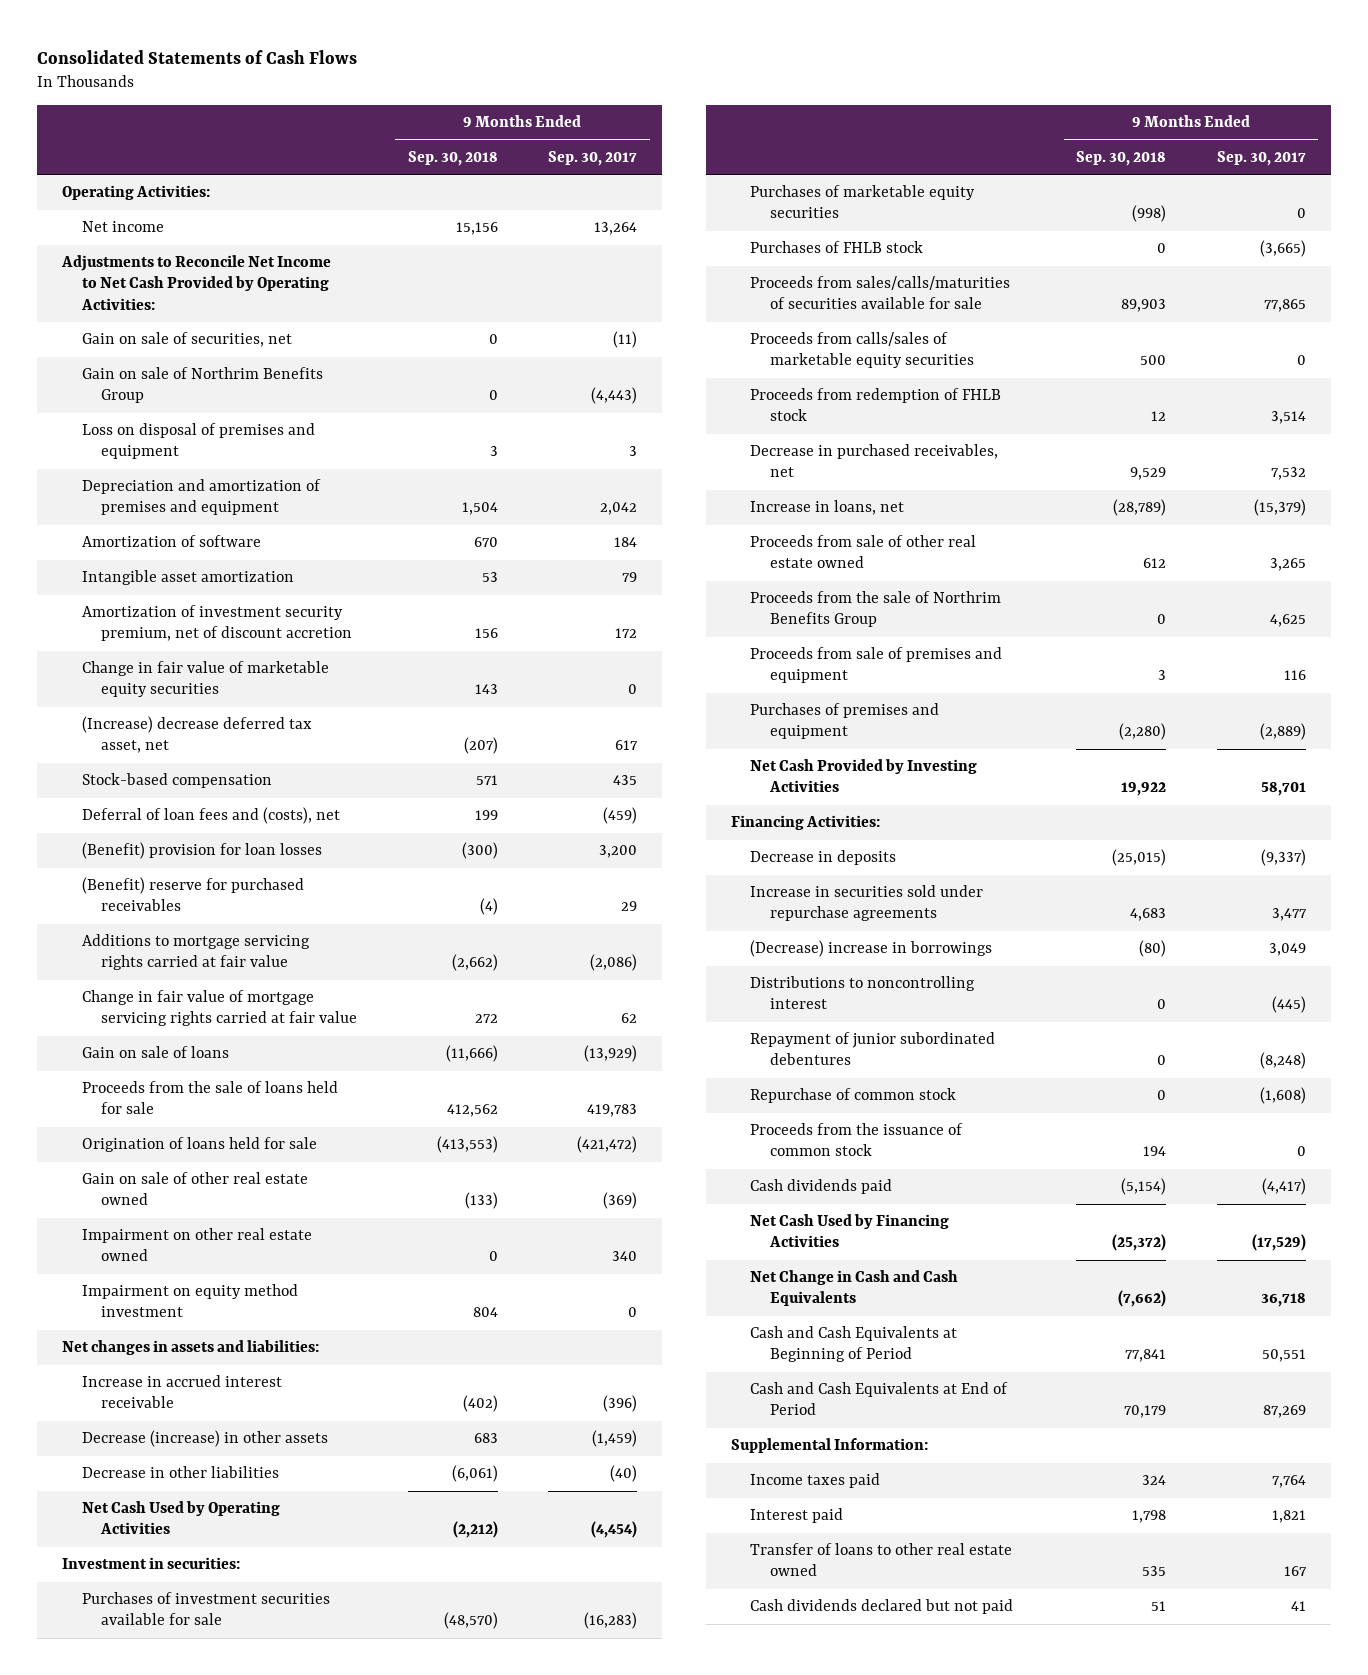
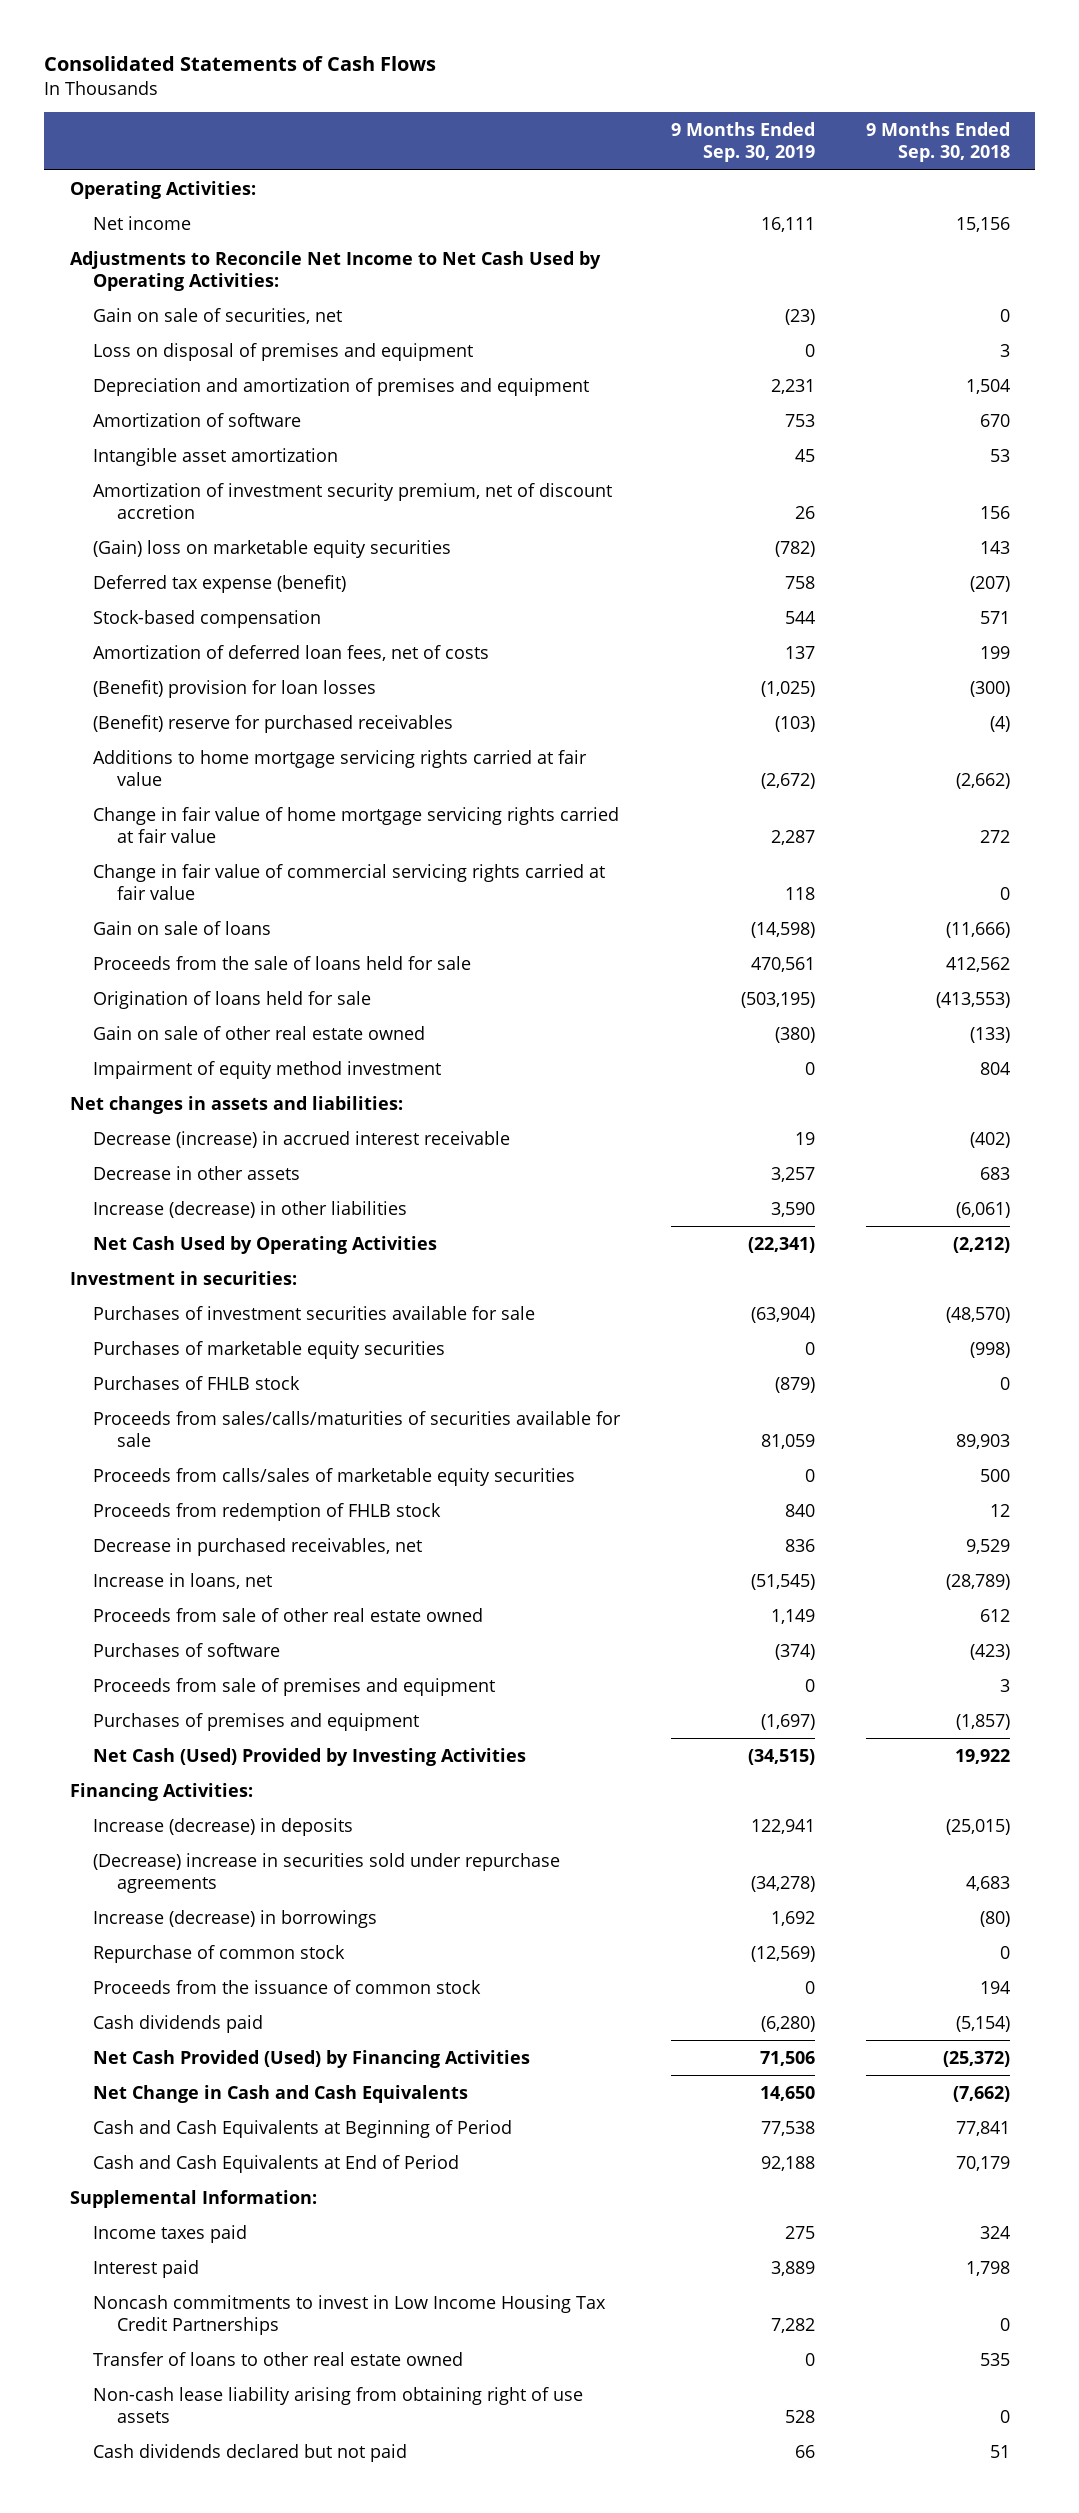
- | 9 Months Ended Sep. 30, 2018 | 9 Months Ended Sep. 30, 2017
+ | 9 Months Ended Sep. 30, 2019 | 9 Months Ended Sep. 30, 2018
- Adjustments to Reconcile Net Income to Net Cash Provided by Operating Activities:
+ Adjustments to Reconcile Net Income to Net Cash Used by Operating Activities:
- Gain on sale of Northrim Benefits Group | 0 | (4,443)
- Change in fair value of marketable equity securities | 143 | 0
- (Increase) decrease deferred tax asset, net | (207) | 617
+ (Gain) loss on marketable equity securities | (782) | 143
+ Deferred tax expense (benefit) | 758 | (207)
- Deferral of loan fees and (costs), net | 199 | (459)
+ Amortization of deferred loan fees, net of costs | 137 | 199
- Additions to mortgage servicing rights carried at fair value | (2,662) | (2,086)
- Change in fair value of mortgage servicing rights carried at fair value | 272 | 62
+ Additions to home mortgage servicing rights carried at fair value | (2,672) | (2,662)
+ Change in fair value of home mortgage servicing rights carried at fair value | 2,287 | 272
+ Change in fair value of commercial servicing rights carried at fair value | 118 | 0
- Impairment on other real estate owned | 0 | 340
- Impairment on equity method investment | 804 | 0
+ Impairment of equity method investment | 0 | 804
- Increase in accrued interest receivable | (402) | (396)
- Decrease (increase) in other assets | 683 | (1,459)
- Decrease in other liabilities | (6,061) | (40)
+ Decrease (increase) in accrued interest receivable | 19 | (402)
+ Decrease in other assets | 3,257 | 683
+ Increase (decrease) in other liabilities | 3,590 | (6,061)
- Proceeds from the sale of Northrim Benefits Group | 0 | 4,625
+ Purchases of software | (374) | (423)
- Purchases of premises and equipment | (2,280) | (2,889)
- Net Cash Provided by Investing Activities | 19,922 | 58,701
+ Purchases of premises and equipment | (1,697) | (1,857)
+ Net Cash (Used) Provided by Investing Activities | (34,515) | 19,922
- Decrease in deposits | (25,015) | (9,337)
- Increase in securities sold under repurchase agreements | 4,683 | 3,477
- (Decrease) increase in borrowings | (80) | 3,049
- Distributions to noncontrolling interest | 0 | (445)
- Repayment of junior subordinated debentures | 0 | (8,248)
+ Increase (decrease) in deposits | 122,941 | (25,015)
+ (Decrease) increase in securities sold under repurchase agreements | (34,278) | 4,683
+ Increase (decrease) in borrowings | 1,692 | (80)
- Net Cash Used by Financing Activities | (25,372) | (17,529)
+ Net Cash Provided (Used) by Financing Activities | 71,506 | (25,372)
+ Noncash commitments to invest in Low Income Housing Tax Credit Partnerships | 7,282 | 0
+ Non-cash lease liability arising from obtaining right of use assets | 528 | 0

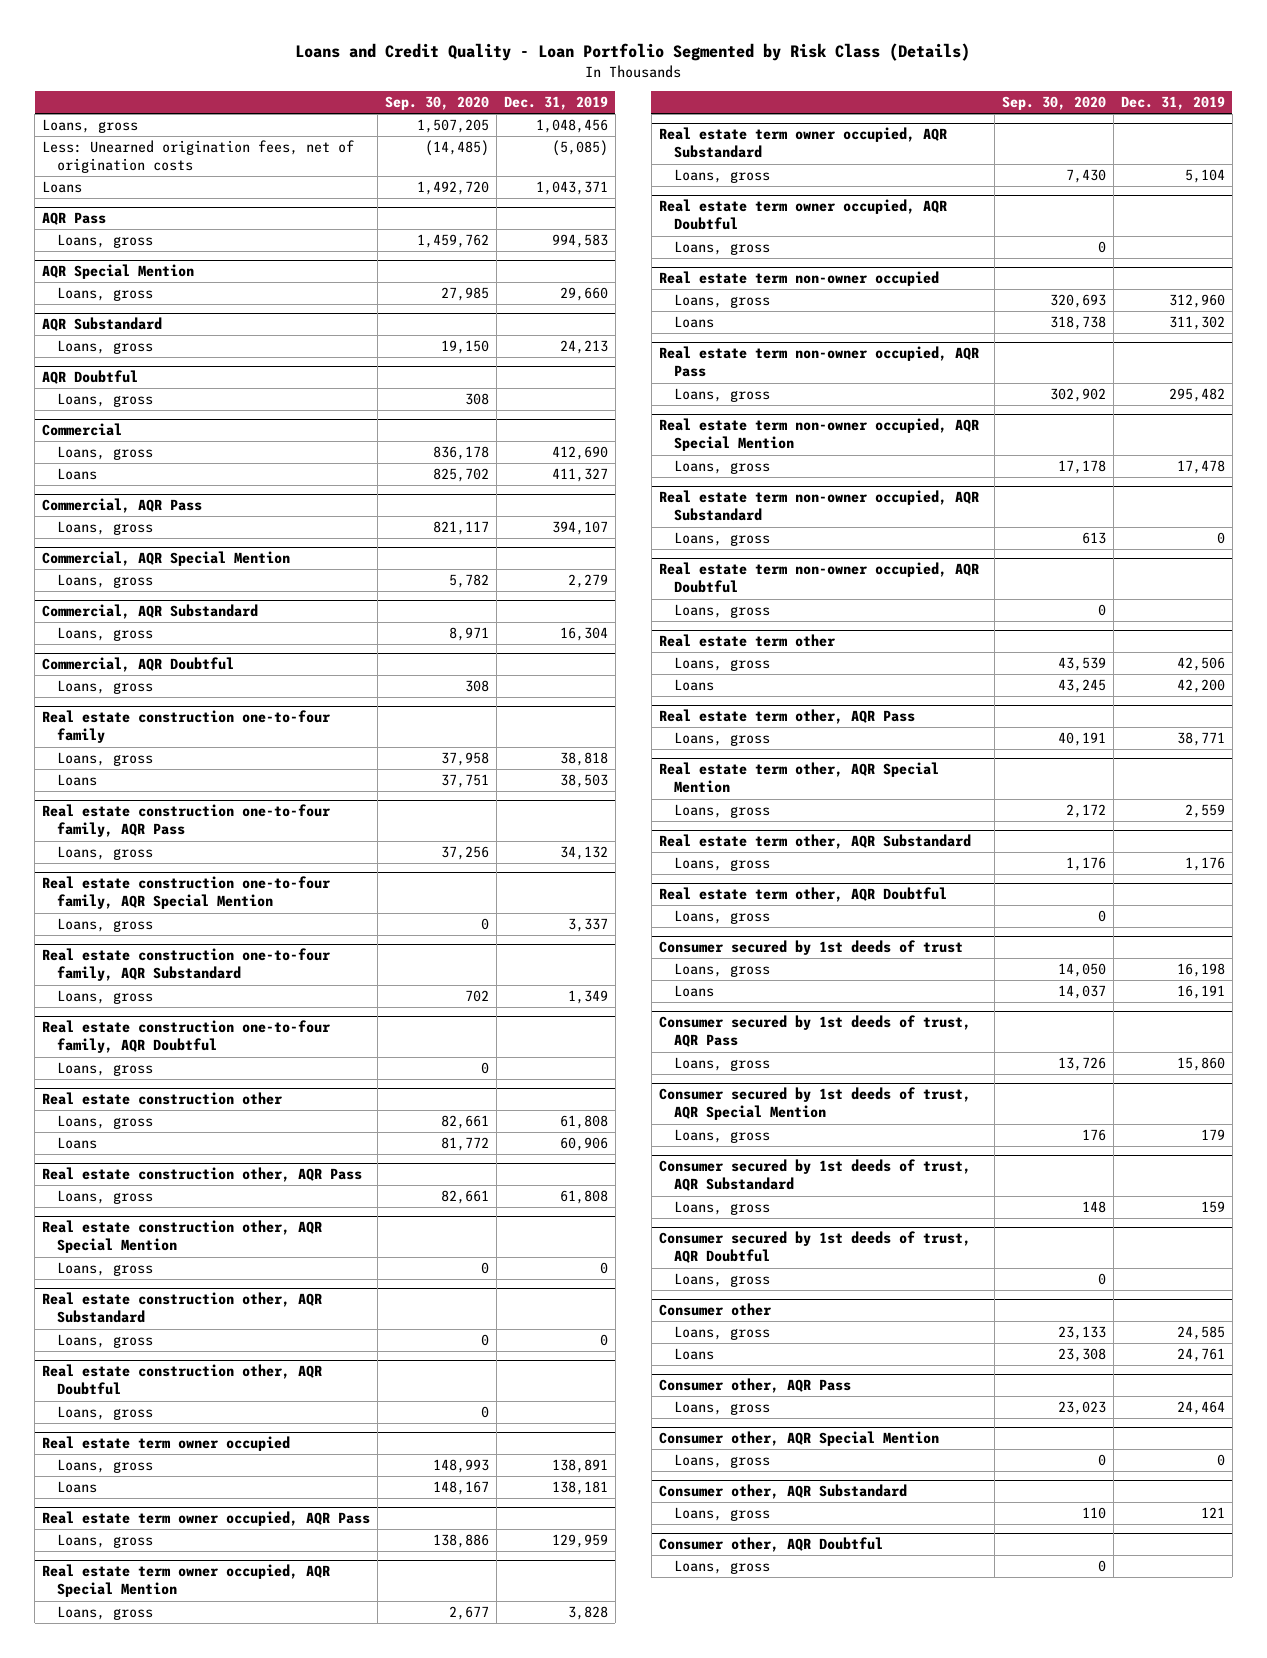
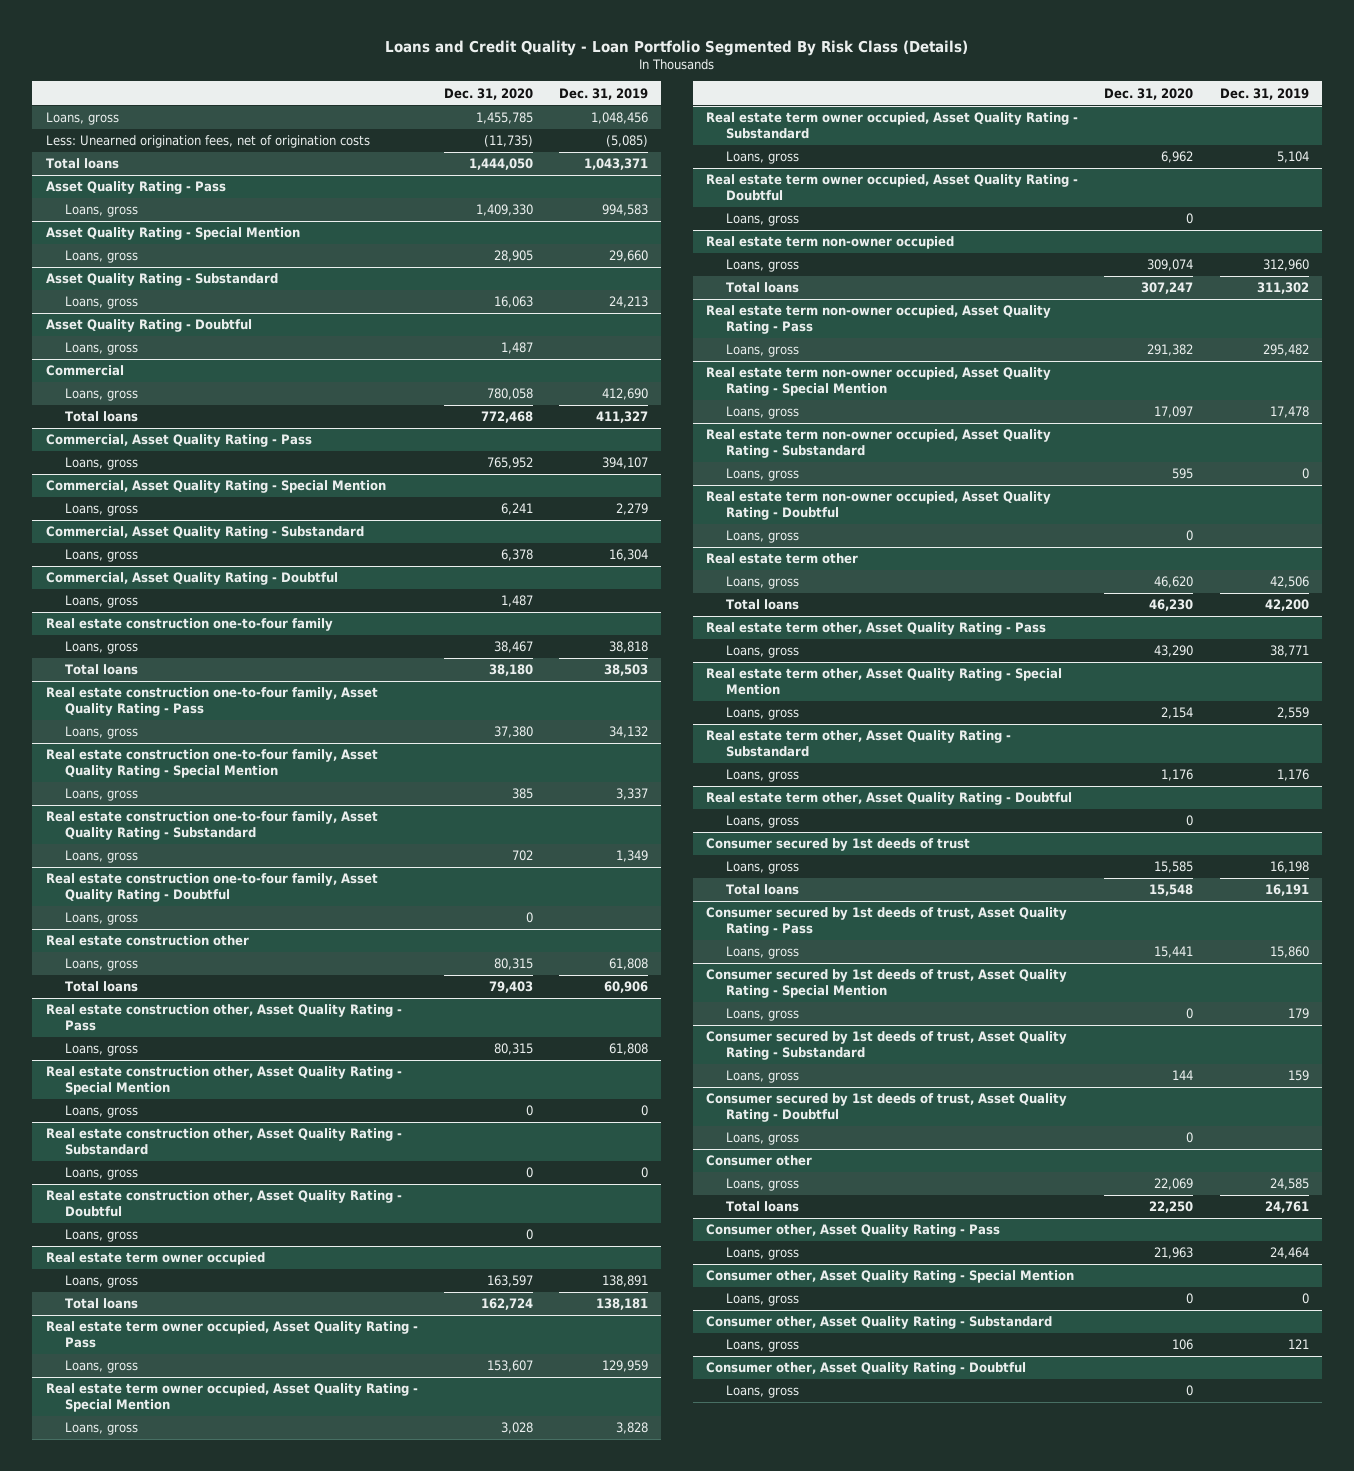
- Loans and Credit Quality - Loan Portfolio Segmented by Risk Class (Details)
+ Loans and Credit Quality - Loan Portfolio Segmented By Risk Class (Details)
- | Sep. 30, 2020 | Dec. 31, 2019
+ | Dec. 31, 2020 | Dec. 31, 2019
- Loans | 1,492,720 | 1,043,371
- AQR Pass
+ Total loans | 1,444,050 | 1,043,371
+ Asset Quality Rating - Pass
- AQR Special Mention
+ Asset Quality Rating - Special Mention
- AQR Substandard
+ Asset Quality Rating - Substandard
- AQR Doubtful
+ Asset Quality Rating - Doubtful
@ Commercial
- Loans | 825,702 | 411,327
- Commercial, AQR Pass
@ Commercial
+ Total loans | 772,468 | 411,327
+ Commercial, Asset Quality Rating - Pass
- Commercial, AQR Special Mention
+ Commercial, Asset Quality Rating - Special Mention
- Commercial, AQR Substandard
+ Commercial, Asset Quality Rating - Substandard
- Commercial, AQR Doubtful
+ Commercial, Asset Quality Rating - Doubtful
@ Real estate construction one-to-four family
- Loans | 37,751 | 38,503
- Real estate construction one-to-four family, AQR Pass
@ Real estate construction one-to-four family
+ Total loans | 38,180 | 38,503
+ Real estate construction one-to-four family, Asset Quality Rating - Pass
- Real estate construction one-to-four family, AQR Special Mention
+ Real estate construction one-to-four family, Asset Quality Rating - Special Mention
- Real estate construction one-to-four family, AQR Substandard
+ Real estate construction one-to-four family, Asset Quality Rating - Substandard
- Real estate construction one-to-four family, AQR Doubtful
+ Real estate construction one-to-four family, Asset Quality Rating - Doubtful
@ Real estate construction other
- Loans | 81,772 | 60,906
- Real estate construction other, AQR Pass
@ Real estate construction other
+ Total loans | 79,403 | 60,906
+ Real estate construction other, Asset Quality Rating - Pass
- Real estate construction other, AQR Special Mention
+ Real estate construction other, Asset Quality Rating - Special Mention
- Real estate construction other, AQR Substandard
+ Real estate construction other, Asset Quality Rating - Substandard
- Real estate construction other, AQR Doubtful
+ Real estate construction other, Asset Quality Rating - Doubtful
@ Real estate term owner occupied
- Loans | 148,167 | 138,181
- Real estate term owner occupied, AQR Pass
@ Real estate term owner occupied
+ Total loans | 162,724 | 138,181
+ Real estate term owner occupied, Asset Quality Rating - Pass
- Real estate term owner occupied, AQR Special Mention
+ Real estate term owner occupied, Asset Quality Rating - Special Mention
- Real estate term owner occupied, AQR Substandard
+ Real estate term owner occupied, Asset Quality Rating - Substandard
- Real estate term owner occupied, AQR Doubtful
+ Real estate term owner occupied, Asset Quality Rating - Doubtful
@ Real estate term non-owner occupied
- Loans | 318,738 | 311,302
- Real estate term non-owner occupied, AQR Pass
@ Real estate term non-owner occupied
+ Total loans | 307,247 | 311,302
+ Real estate term non-owner occupied, Asset Quality Rating - Pass
- Real estate term non-owner occupied, AQR Special Mention
+ Real estate term non-owner occupied, Asset Quality Rating - Special Mention
- Real estate term non-owner occupied, AQR Substandard
+ Real estate term non-owner occupied, Asset Quality Rating - Substandard
- Real estate term non-owner occupied, AQR Doubtful
+ Real estate term non-owner occupied, Asset Quality Rating - Doubtful
@ Real estate term other
- Loans | 43,245 | 42,200
- Real estate term other, AQR Pass
@ Real estate term other
+ Total loans | 46,230 | 42,200
+ Real estate term other, Asset Quality Rating - Pass
- Real estate term other, AQR Special Mention
+ Real estate term other, Asset Quality Rating - Special Mention
- Real estate term other, AQR Substandard
+ Real estate term other, Asset Quality Rating - Substandard
- Real estate term other, AQR Doubtful
+ Real estate term other, Asset Quality Rating - Doubtful
@ Consumer secured by 1st deeds of trust
- Loans | 14,037 | 16,191
- Consumer secured by 1st deeds of trust, AQR Pass
@ Consumer secured by 1st deeds of trust
+ Total loans | 15,548 | 16,191
+ Consumer secured by 1st deeds of trust, Asset Quality Rating - Pass
- Consumer secured by 1st deeds of trust, AQR Special Mention
+ Consumer secured by 1st deeds of trust, Asset Quality Rating - Special Mention
- Consumer secured by 1st deeds of trust, AQR Substandard
+ Consumer secured by 1st deeds of trust, Asset Quality Rating - Substandard
- Consumer secured by 1st deeds of trust, AQR Doubtful
+ Consumer secured by 1st deeds of trust, Asset Quality Rating - Doubtful
@ Consumer other
- Loans | 23,308 | 24,761
- Consumer other, AQR Pass
@ Consumer other
+ Total loans | 22,250 | 24,761
+ Consumer other, Asset Quality Rating - Pass
- Consumer other, AQR Special Mention
+ Consumer other, Asset Quality Rating - Special Mention
- Consumer other, AQR Substandard
+ Consumer other, Asset Quality Rating - Substandard
- Consumer other, AQR Doubtful
+ Consumer other, Asset Quality Rating - Doubtful

